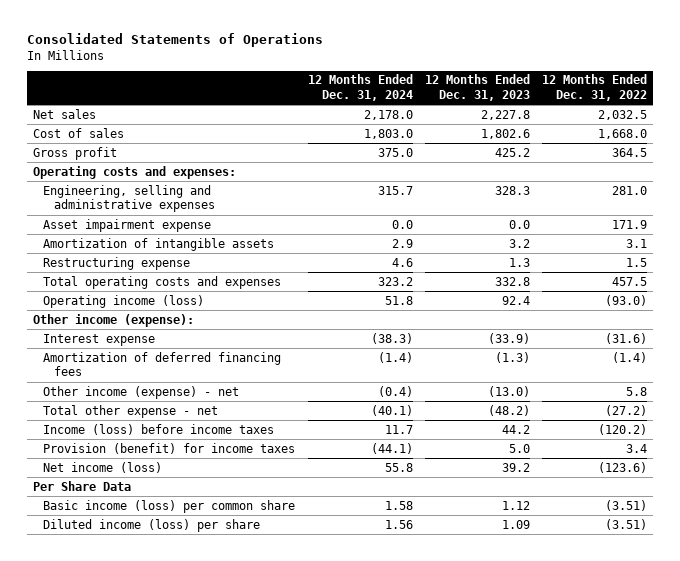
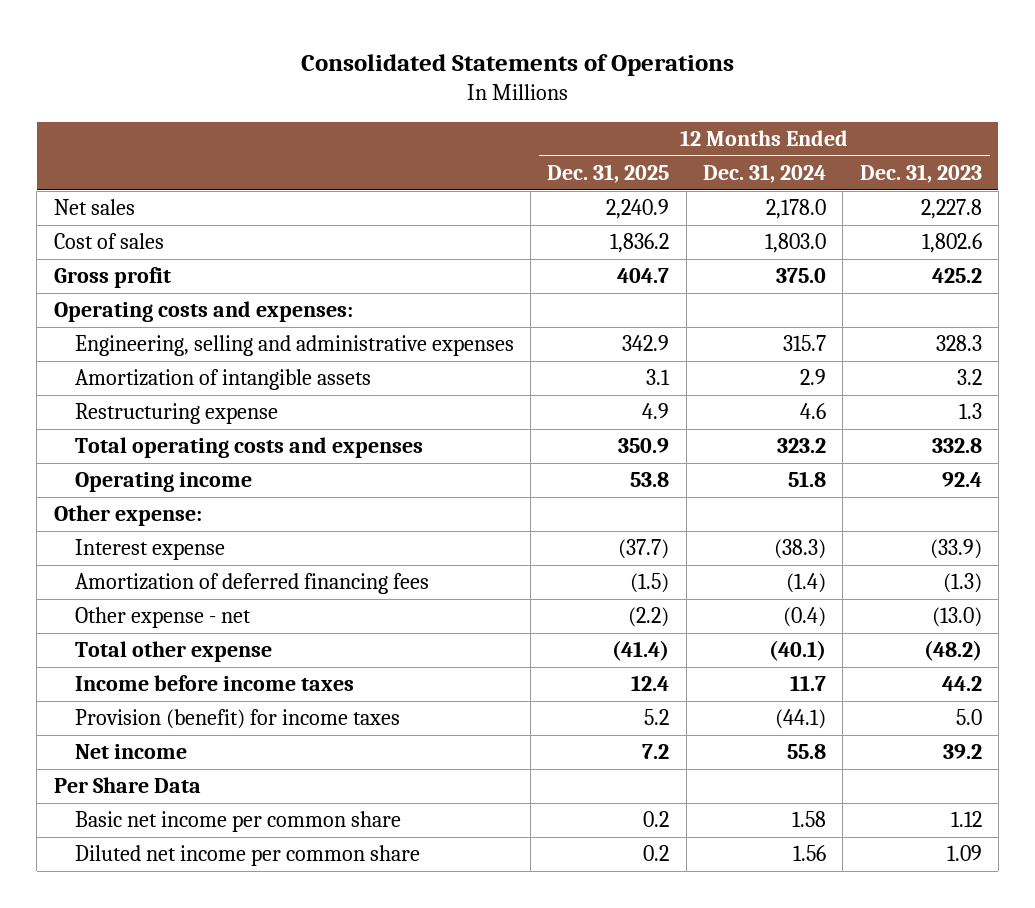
- | 12 Months Ended Dec. 31, 2024 | 12 Months Ended Dec. 31, 2023 | 12 Months Ended Dec. 31, 2022
+ | 12 Months Ended Dec. 31, 2025 | 12 Months Ended Dec. 31, 2024 | 12 Months Ended Dec. 31, 2023
- Asset impairment expense | 0.0 | 0.0 | 171.9
- Operating income (loss) | 51.8 | 92.4 | (93.0)
- Other income (expense):
+ Operating income | 53.8 | 51.8 | 92.4
+ Other expense:
- Other income (expense) - net | (0.4) | (13.0) | 5.8
- Total other expense - net | (40.1) | (48.2) | (27.2)
- Income (loss) before income taxes | 11.7 | 44.2 | (120.2)
+ Other expense - net | (2.2) | (0.4) | (13.0)
+ Total other expense | (41.4) | (40.1) | (48.2)
+ Income before income taxes | 12.4 | 11.7 | 44.2
- Net income (loss) | 55.8 | 39.2 | (123.6)
+ Net income | 7.2 | 55.8 | 39.2
- Basic income (loss) per common share | 1.58 | 1.12 | (3.51)
- Diluted income (loss) per share | 1.56 | 1.09 | (3.51)
+ Basic net income per common share | 0.2 | 1.58 | 1.12
+ Diluted net income per common share | 0.2 | 1.56 | 1.09

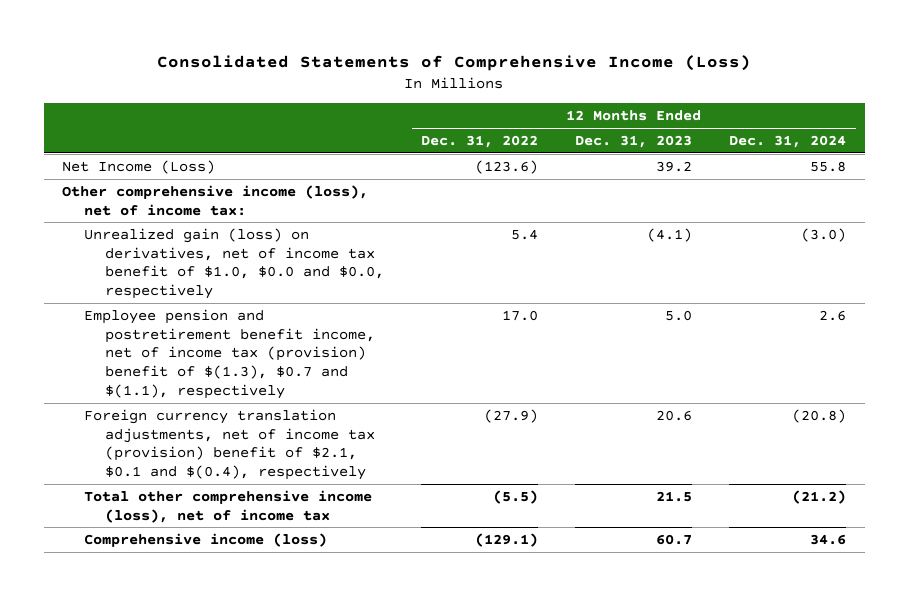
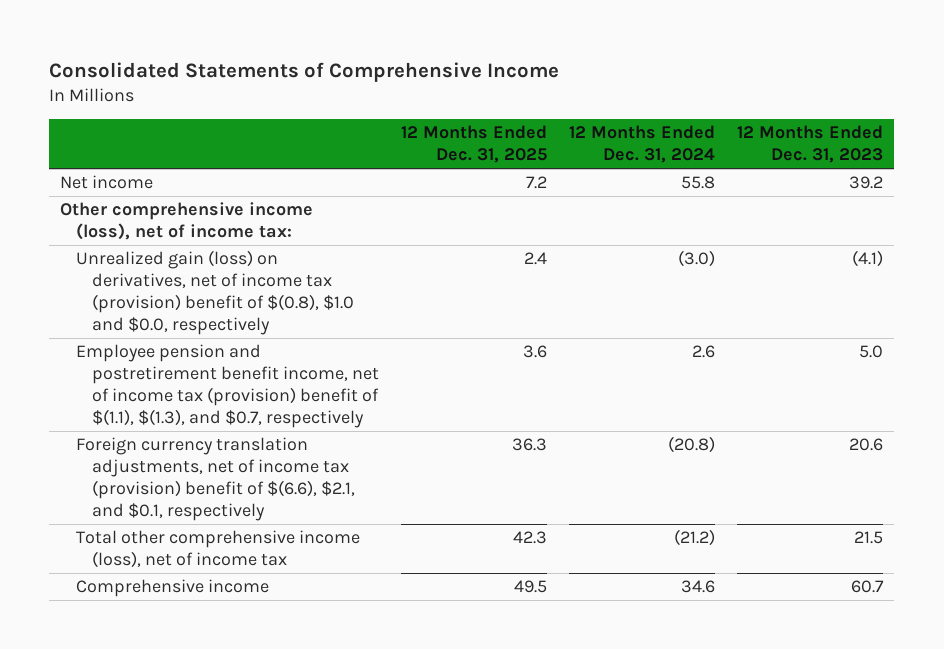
- Consolidated Statements of Comprehensive Income (Loss)
+ Consolidated Statements of Comprehensive Income
- | 12 Months Ended Dec. 31, 2022 | 12 Months Ended Dec. 31, 2023 | 12 Months Ended Dec. 31, 2024
+ | 12 Months Ended Dec. 31, 2025 | 12 Months Ended Dec. 31, 2024 | 12 Months Ended Dec. 31, 2023
- Net Income (Loss) | (123.6) | 39.2 | 55.8
+ Net income | 7.2 | 55.8 | 39.2
- Unrealized gain (loss) on derivatives, net of income tax benefit of $1.0, $0.0 and $0.0, respectively | 5.4 | (4.1) | (3.0)
- Employee pension and postretirement benefit income, net of income tax (provision) benefit of $(1.3), $0.7 and $(1.1), respectively | 17.0 | 5.0 | 2.6
- Foreign currency translation adjustments, net of income tax (provision) benefit of $2.1, $0.1 and $(0.4), respectively | (27.9) | 20.6 | (20.8)
+ Unrealized gain (loss) on derivatives, net of income tax (provision) benefit of $(0.8), $1.0 and $0.0, respectively | 2.4 | (3.0) | (4.1)
+ Employee pension and postretirement benefit income, net of income tax (provision) benefit of $(1.1), $(1.3), and $0.7, respectively | 3.6 | 2.6 | 5.0
+ Foreign currency translation adjustments, net of income tax (provision) benefit of $(6.6), $2.1, and $0.1, respectively | 36.3 | (20.8) | 20.6
- Comprehensive income (loss) | (129.1) | 60.7 | 34.6
+ Comprehensive income | 49.5 | 34.6 | 60.7

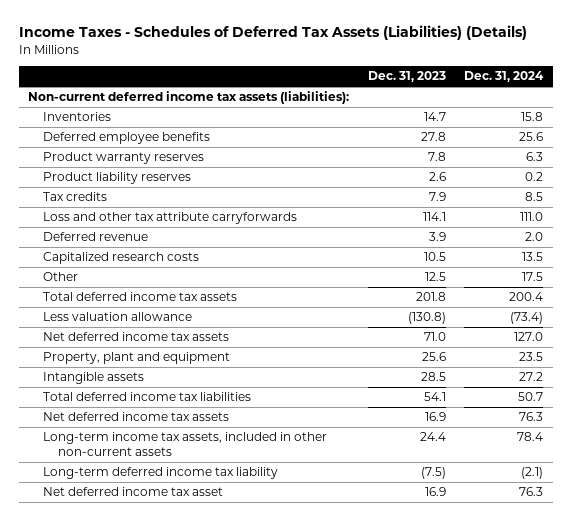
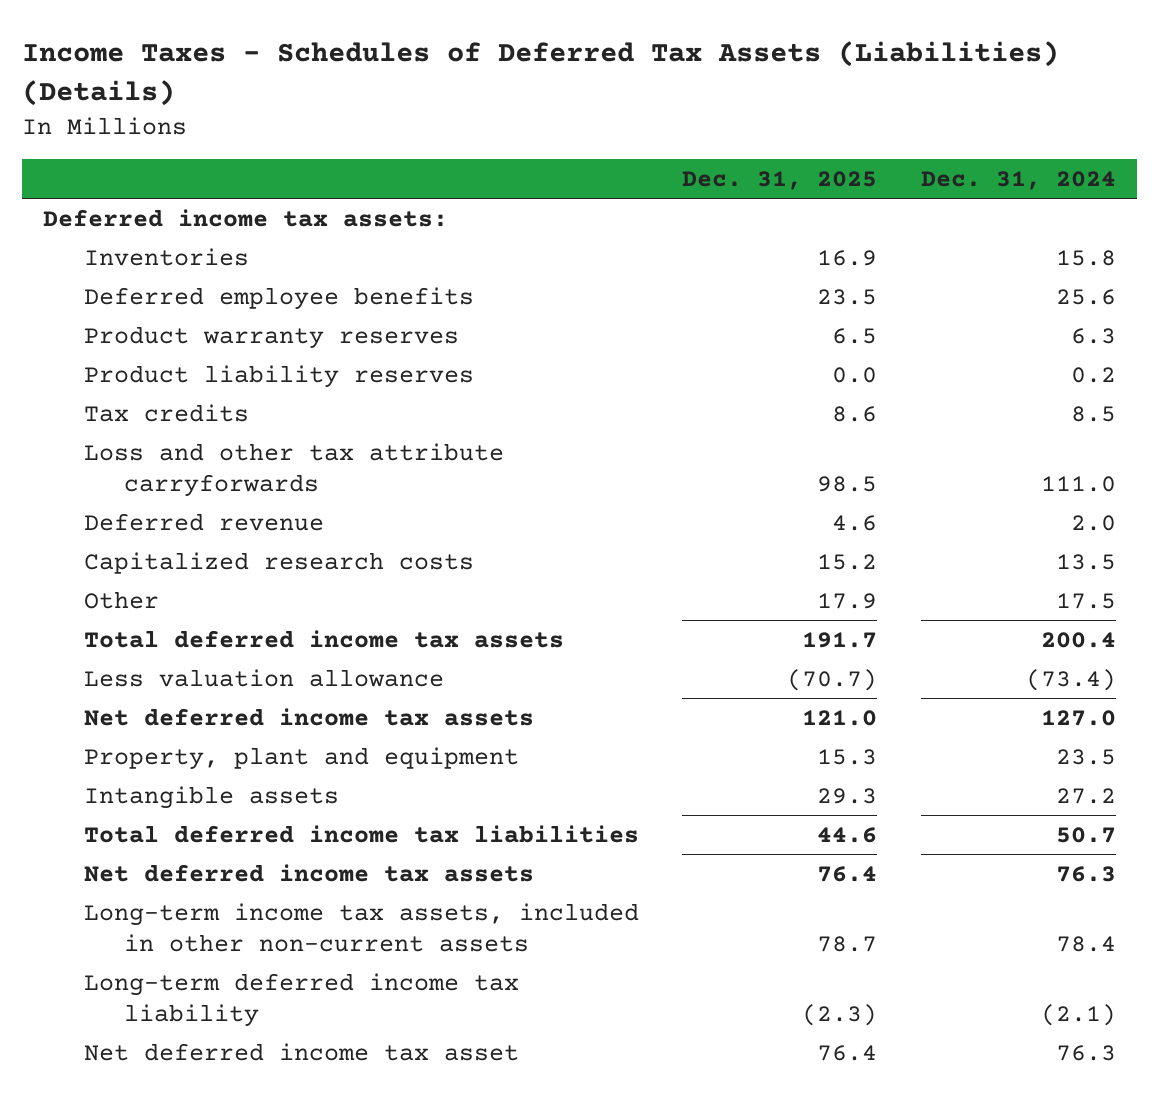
- | Dec. 31, 2023 | Dec. 31, 2024
+ | Dec. 31, 2025 | Dec. 31, 2024
- Non-current deferred income tax assets (liabilities):
+ Deferred income tax assets:

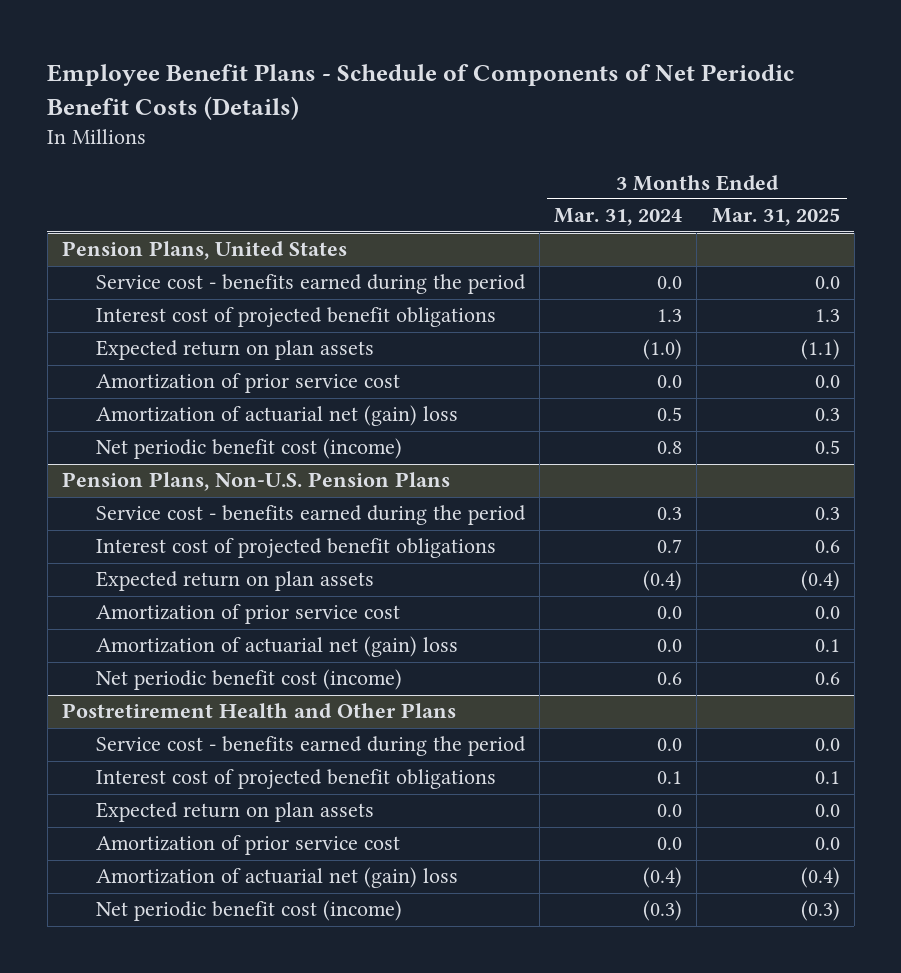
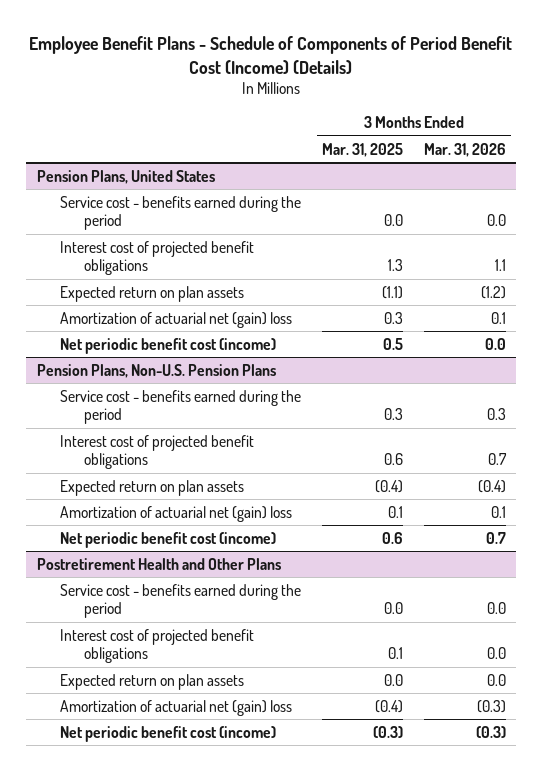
- Employee Benefit Plans - Schedule of Components of Net Periodic Benefit Costs (Details)
+ Employee Benefit Plans - Schedule of Components of Period Benefit Cost (Income) (Details)
- | 3 Months Ended Mar. 31, 2024 | 3 Months Ended Mar. 31, 2025
+ | 3 Months Ended Mar. 31, 2025 | 3 Months Ended Mar. 31, 2026
@ Pension Plans, United States
- Amortization of prior service cost | 0.0 | 0.0
@ Pension Plans, Non-U.S. Pension Plans
- Amortization of prior service cost | 0.0 | 0.0
@ Postretirement Health and Other Plans
- Amortization of prior service cost | 0.0 | 0.0

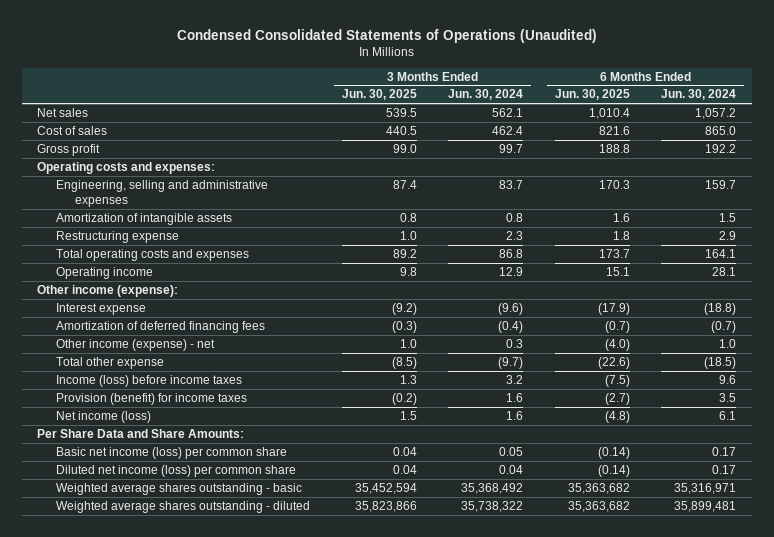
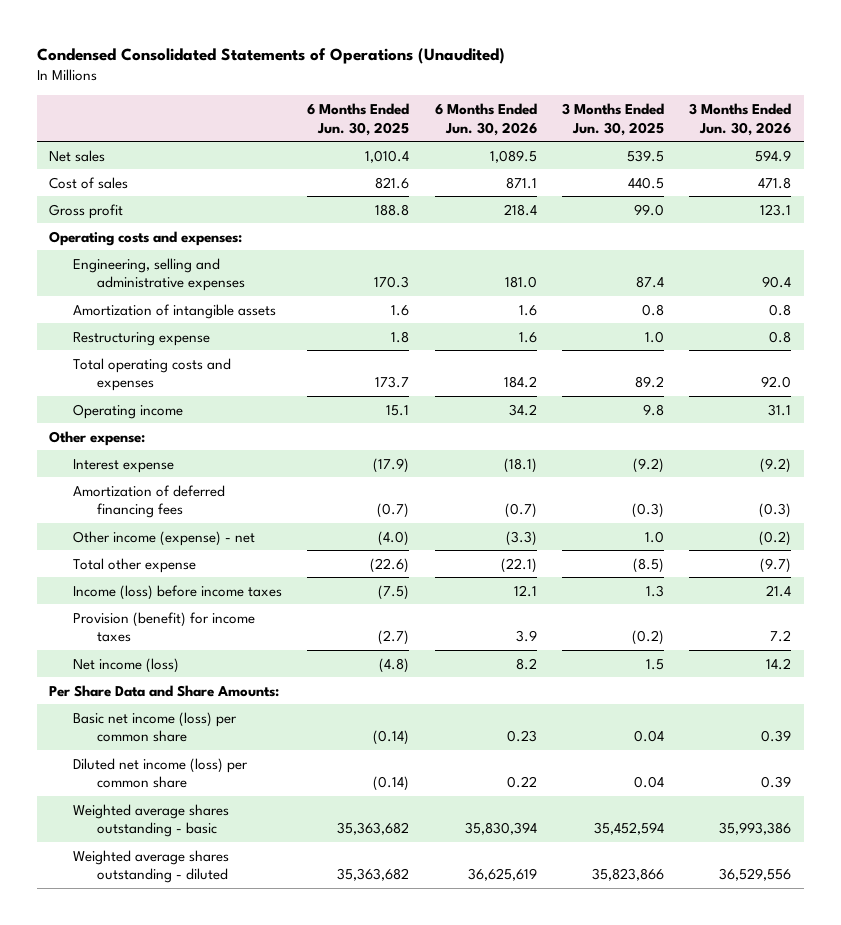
- | 3 Months Ended Jun. 30, 2025 | 3 Months Ended Jun. 30, 2024 | 6 Months Ended Jun. 30, 2025 | 6 Months Ended Jun. 30, 2024
+ | 6 Months Ended Jun. 30, 2025 | 6 Months Ended Jun. 30, 2026 | 3 Months Ended Jun. 30, 2025 | 3 Months Ended Jun. 30, 2026
- Other income (expense):
+ Other expense:

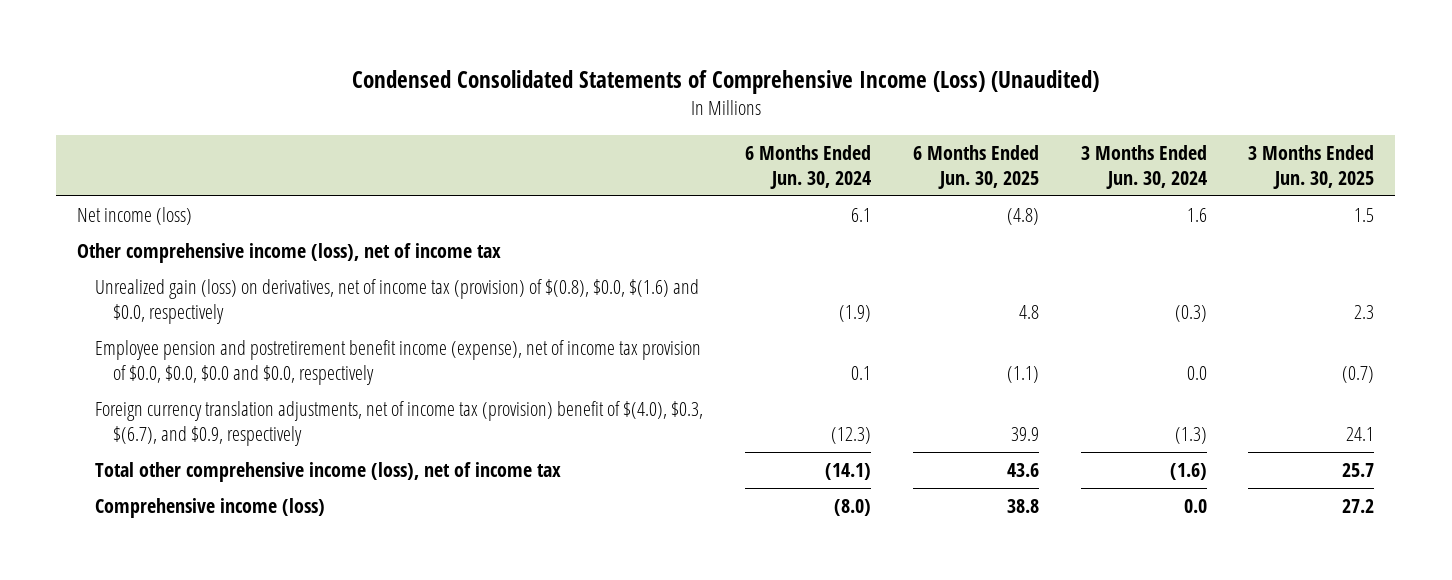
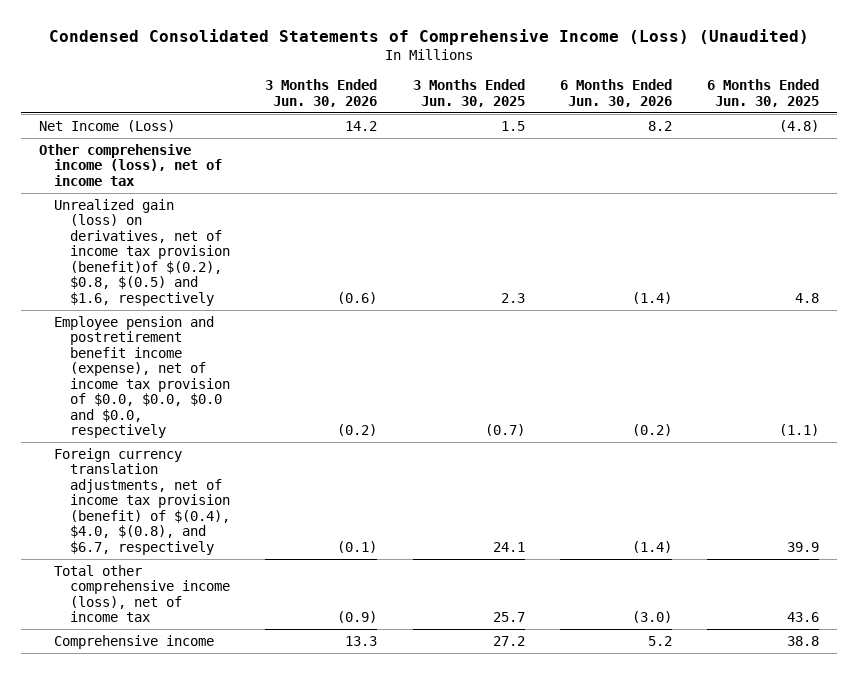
- | 6 Months Ended Jun. 30, 2024 | 6 Months Ended Jun. 30, 2025 | 3 Months Ended Jun. 30, 2024 | 3 Months Ended Jun. 30, 2025
+ | 3 Months Ended Jun. 30, 2026 | 3 Months Ended Jun. 30, 2025 | 6 Months Ended Jun. 30, 2026 | 6 Months Ended Jun. 30, 2025
- Net income (loss) | 6.1 | (4.8) | 1.6 | 1.5
+ Net Income (Loss) | 14.2 | 1.5 | 8.2 | (4.8)
- Unrealized gain (loss) on derivatives, net of income tax (provision) of $(0.8), $0.0, $(1.6) and $0.0, respectively | (1.9) | 4.8 | (0.3) | 2.3
+ Unrealized gain (loss) on derivatives, net of income tax provision (benefit)of $(0.2), $0.8, $(0.5) and $1.6, respectively | (0.6) | 2.3 | (1.4) | 4.8
- Foreign currency translation adjustments, net of income tax (provision) benefit of $(4.0), $0.3, $(6.7), and $0.9, respectively | (12.3) | 39.9 | (1.3) | 24.1
+ Foreign currency translation adjustments, net of income tax provision (benefit) of $(0.4), $4.0, $(0.8), and $6.7, respectively | (0.1) | 24.1 | (1.4) | 39.9
- Comprehensive income (loss) | (8.0) | 38.8 | 0.0 | 27.2
+ Comprehensive income | 13.3 | 27.2 | 5.2 | 38.8

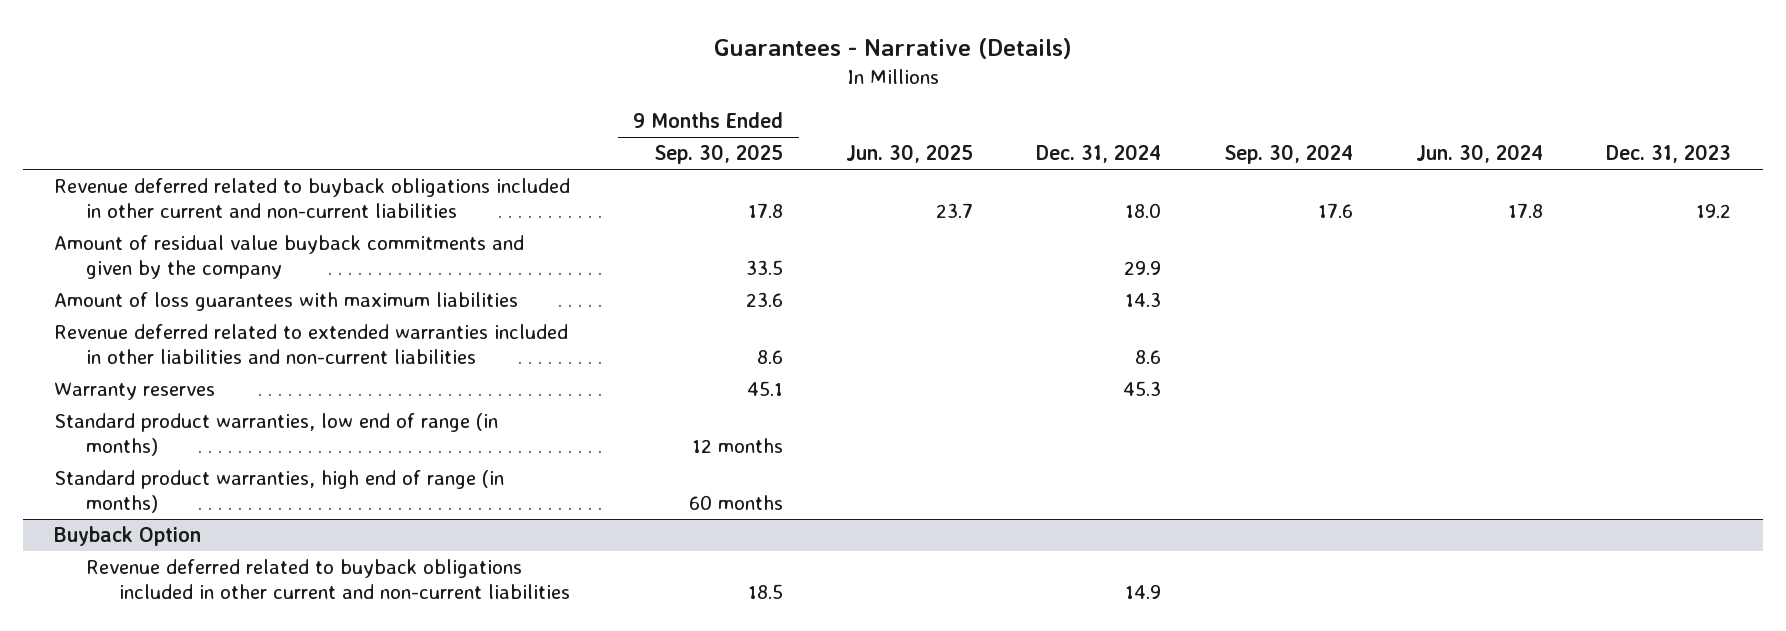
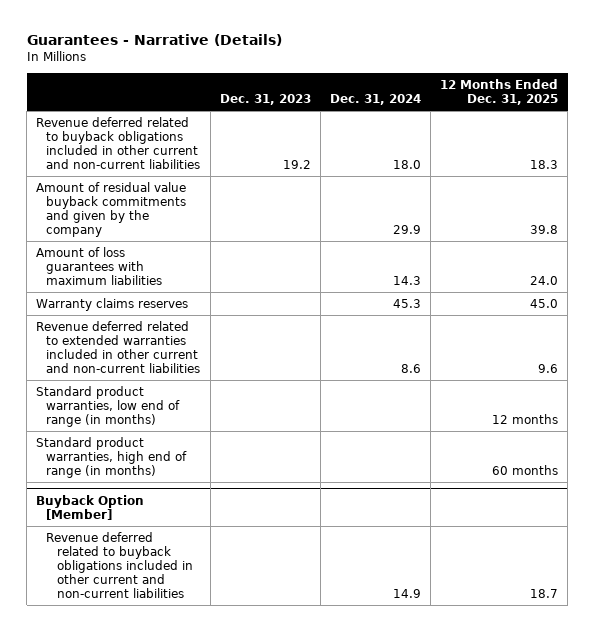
- | 9 Months Ended Sep. 30, 2025 | Jun. 30, 2025 | Dec. 31, 2024 | Sep. 30, 2024 | Jun. 30, 2024 | Dec. 31, 2023
+ | Dec. 31, 2023 | Dec. 31, 2024 | 12 Months Ended Dec. 31, 2025
- Revenue deferred related to extended warranties included in other liabilities and non-current liabilities | 8.6 | | 8.6 | | |
- Warranty reserves | 45.1 | | 45.3 | | |
+ Warranty claims reserves | | 45.3 | 45.0
+ Revenue deferred related to extended warranties included in other current and non-current liabilities | | 8.6 | 9.6
- Buyback Option
+ Buyback Option [Member]

